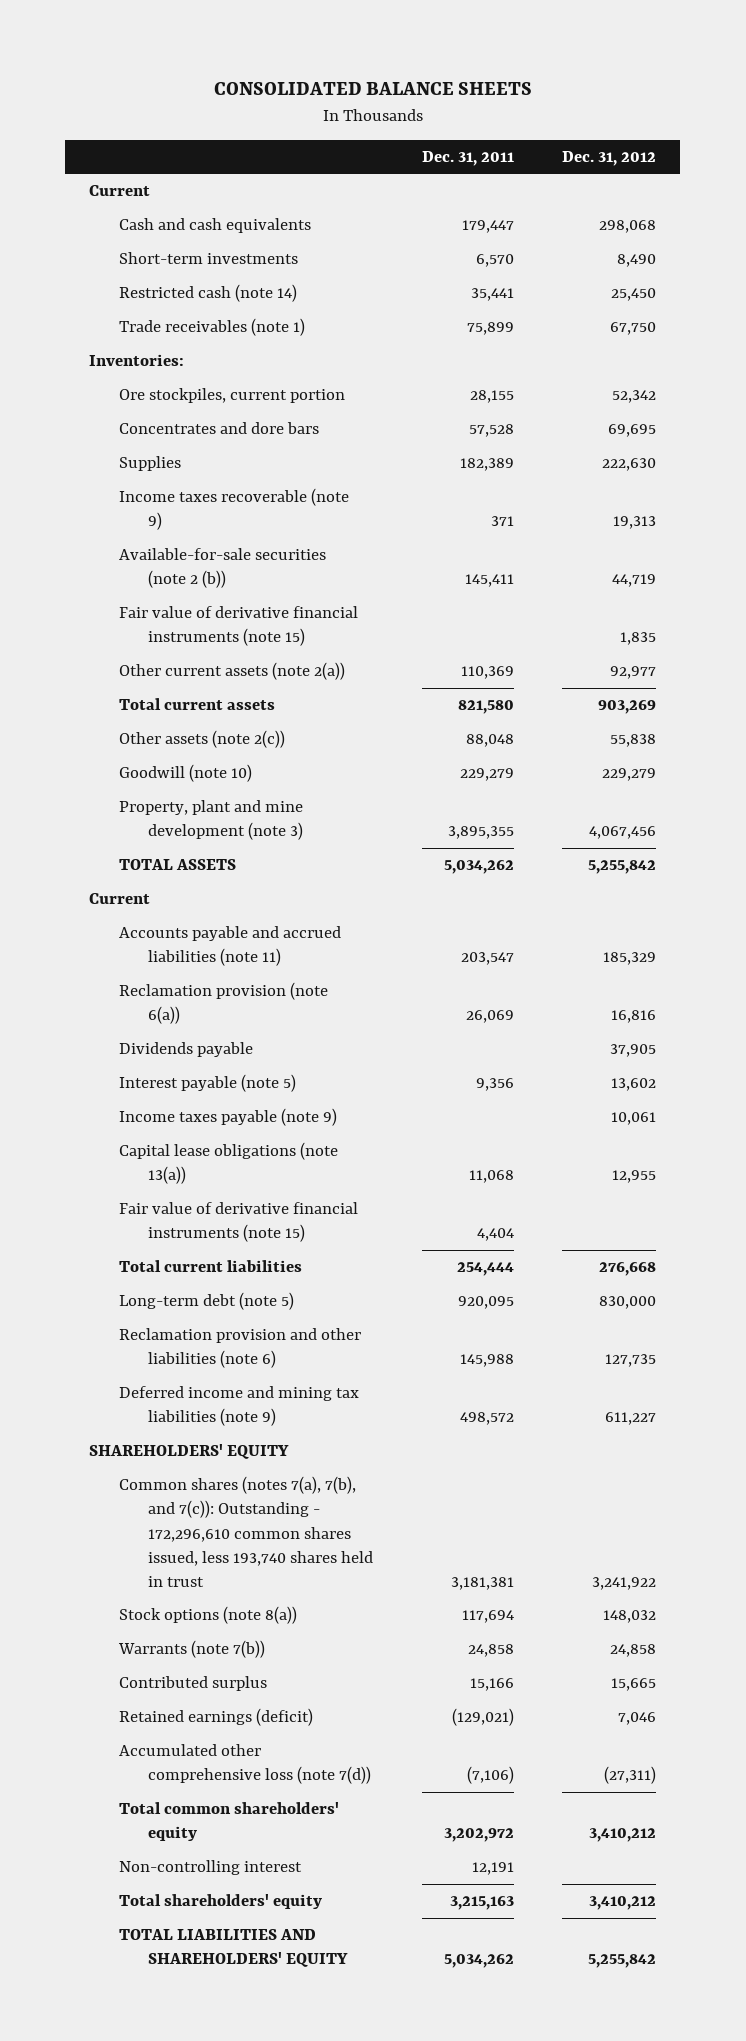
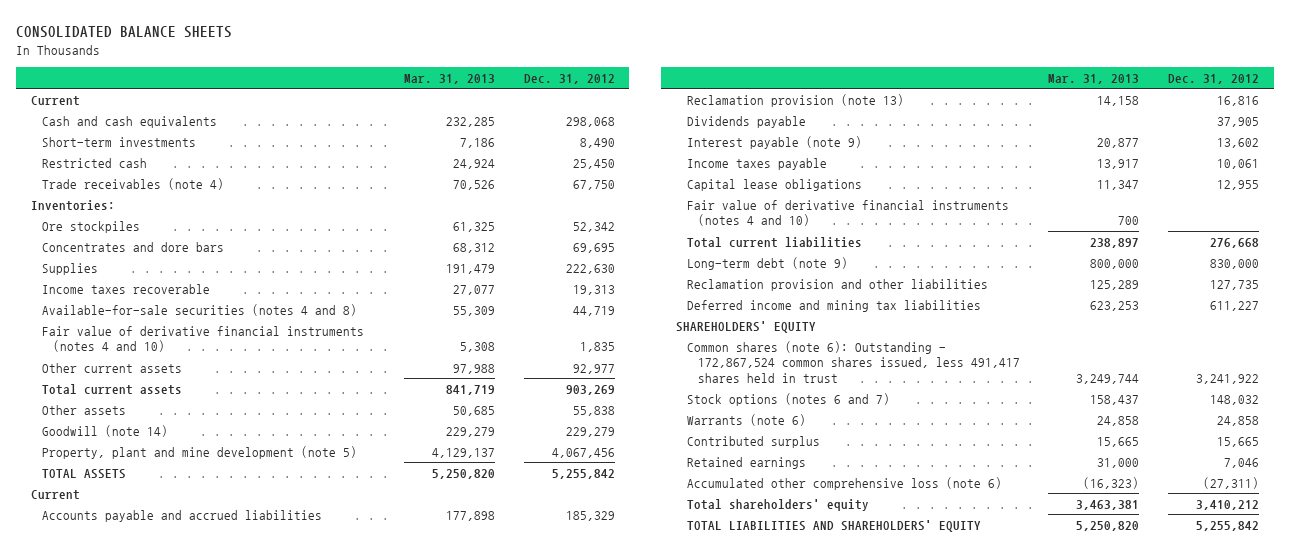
- | Dec. 31, 2011 | Dec. 31, 2012
+ | Mar. 31, 2013 | Dec. 31, 2012
- Restricted cash (note 14) | 35,441 | 25,450
- Trade receivables (note 1) | 75,899 | 67,750
+ Restricted cash | 24,924 | 25,450
+ Trade receivables (note 4) | 70,526 | 67,750
- Ore stockpiles, current portion | 28,155 | 52,342
+ Ore stockpiles | 61,325 | 52,342
- Income taxes recoverable (note 9) | 371 | 19,313
- Available-for-sale securities (note 2 (b)) | 145,411 | 44,719
- Fair value of derivative financial instruments (note 15) | | 1,835
- Other current assets (note 2(a)) | 110,369 | 92,977
+ Income taxes recoverable | 27,077 | 19,313
+ Available-for-sale securities (notes 4 and 8) | 55,309 | 44,719
+ Fair value of derivative financial instruments (notes 4 and 10) | 5,308 | 1,835
+ Other current assets | 97,988 | 92,977
- Other assets (note 2(c)) | 88,048 | 55,838
- Goodwill (note 10) | 229,279 | 229,279
- Property, plant and mine development (note 3) | 3,895,355 | 4,067,456
+ Other assets | 50,685 | 55,838
+ Goodwill (note 14) | 229,279 | 229,279
+ Property, plant and mine development (note 5) | 4,129,137 | 4,067,456
- Accounts payable and accrued liabilities (note 11) | 203,547 | 185,329
- Reclamation provision (note 6(a)) | 26,069 | 16,816
+ Accounts payable and accrued liabilities | 177,898 | 185,329
+ Reclamation provision (note 13) | 14,158 | 16,816
- Interest payable (note 5) | 9,356 | 13,602
- Income taxes payable (note 9) | | 10,061
- Capital lease obligations (note 13(a)) | 11,068 | 12,955
- Fair value of derivative financial instruments (note 15) | 4,404 |
+ Interest payable (note 9) | 20,877 | 13,602
+ Income taxes payable | 13,917 | 10,061
+ Capital lease obligations | 11,347 | 12,955
+ Fair value of derivative financial instruments (notes 4 and 10) | 700 |
- Long-term debt (note 5) | 920,095 | 830,000
- Reclamation provision and other liabilities (note 6) | 145,988 | 127,735
- Deferred income and mining tax liabilities (note 9) | 498,572 | 611,227
+ Long-term debt (note 9) | 800,000 | 830,000
+ Reclamation provision and other liabilities | 125,289 | 127,735
+ Deferred income and mining tax liabilities | 623,253 | 611,227
- Common shares (notes 7(a), 7(b), and 7(c)): Outstanding - 172,296,610 common shares issued, less 193,740 shares held in trust | 3,181,381 | 3,241,922
- Stock options (note 8(a)) | 117,694 | 148,032
- Warrants (note 7(b)) | 24,858 | 24,858
+ Common shares (note 6): Outstanding - 172,867,524 common shares issued, less 491,417 shares held in trust | 3,249,744 | 3,241,922
+ Stock options (notes 6 and 7) | 158,437 | 148,032
+ Warrants (note 6) | 24,858 | 24,858
- Retained earnings (deficit) | (129,021) | 7,046
- Accumulated other comprehensive loss (note 7(d)) | (7,106) | (27,311)
- Total common shareholders' equity | 3,202,972 | 3,410,212
- Non-controlling interest | 12,191 |
+ Retained earnings | 31,000 | 7,046
+ Accumulated other comprehensive loss (note 6) | (16,323) | (27,311)

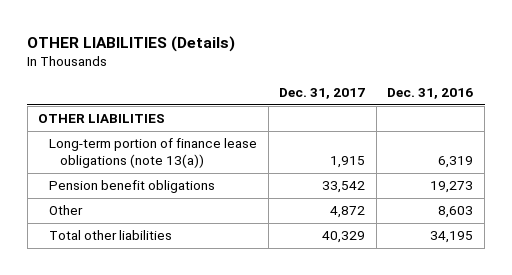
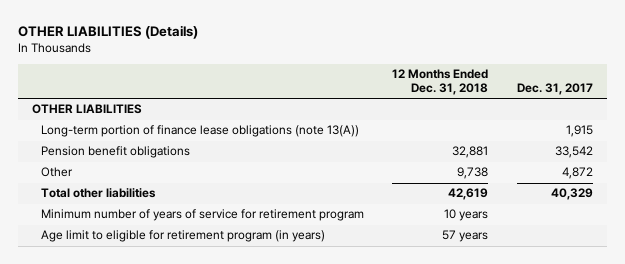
- | Dec. 31, 2017 | Dec. 31, 2016
+ | 12 Months Ended Dec. 31, 2018 | Dec. 31, 2017
- Long-term portion of finance lease obligations (note 13(a)) | 1,915 | 6,319
+ Long-term portion of finance lease obligations (note 13(A)) | | 1,915
+ Minimum number of years of service for retirement program | 10 years |
+ Age limit to eligible for retirement program (in years) | 57 years |

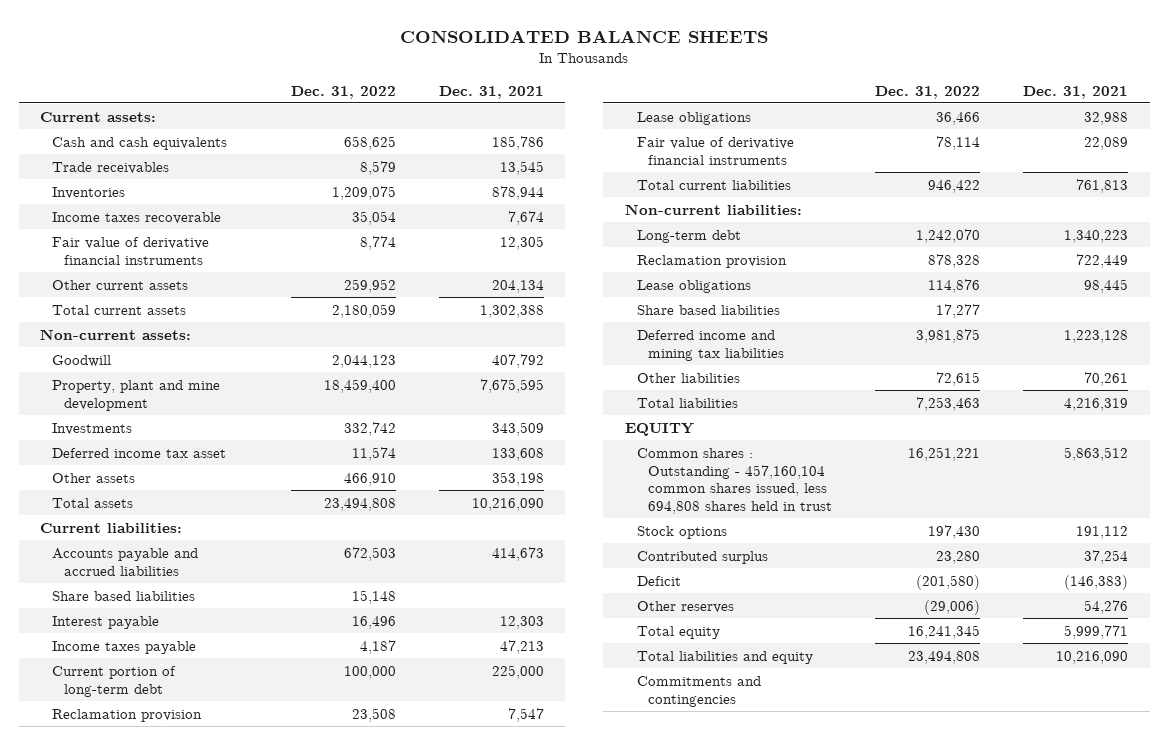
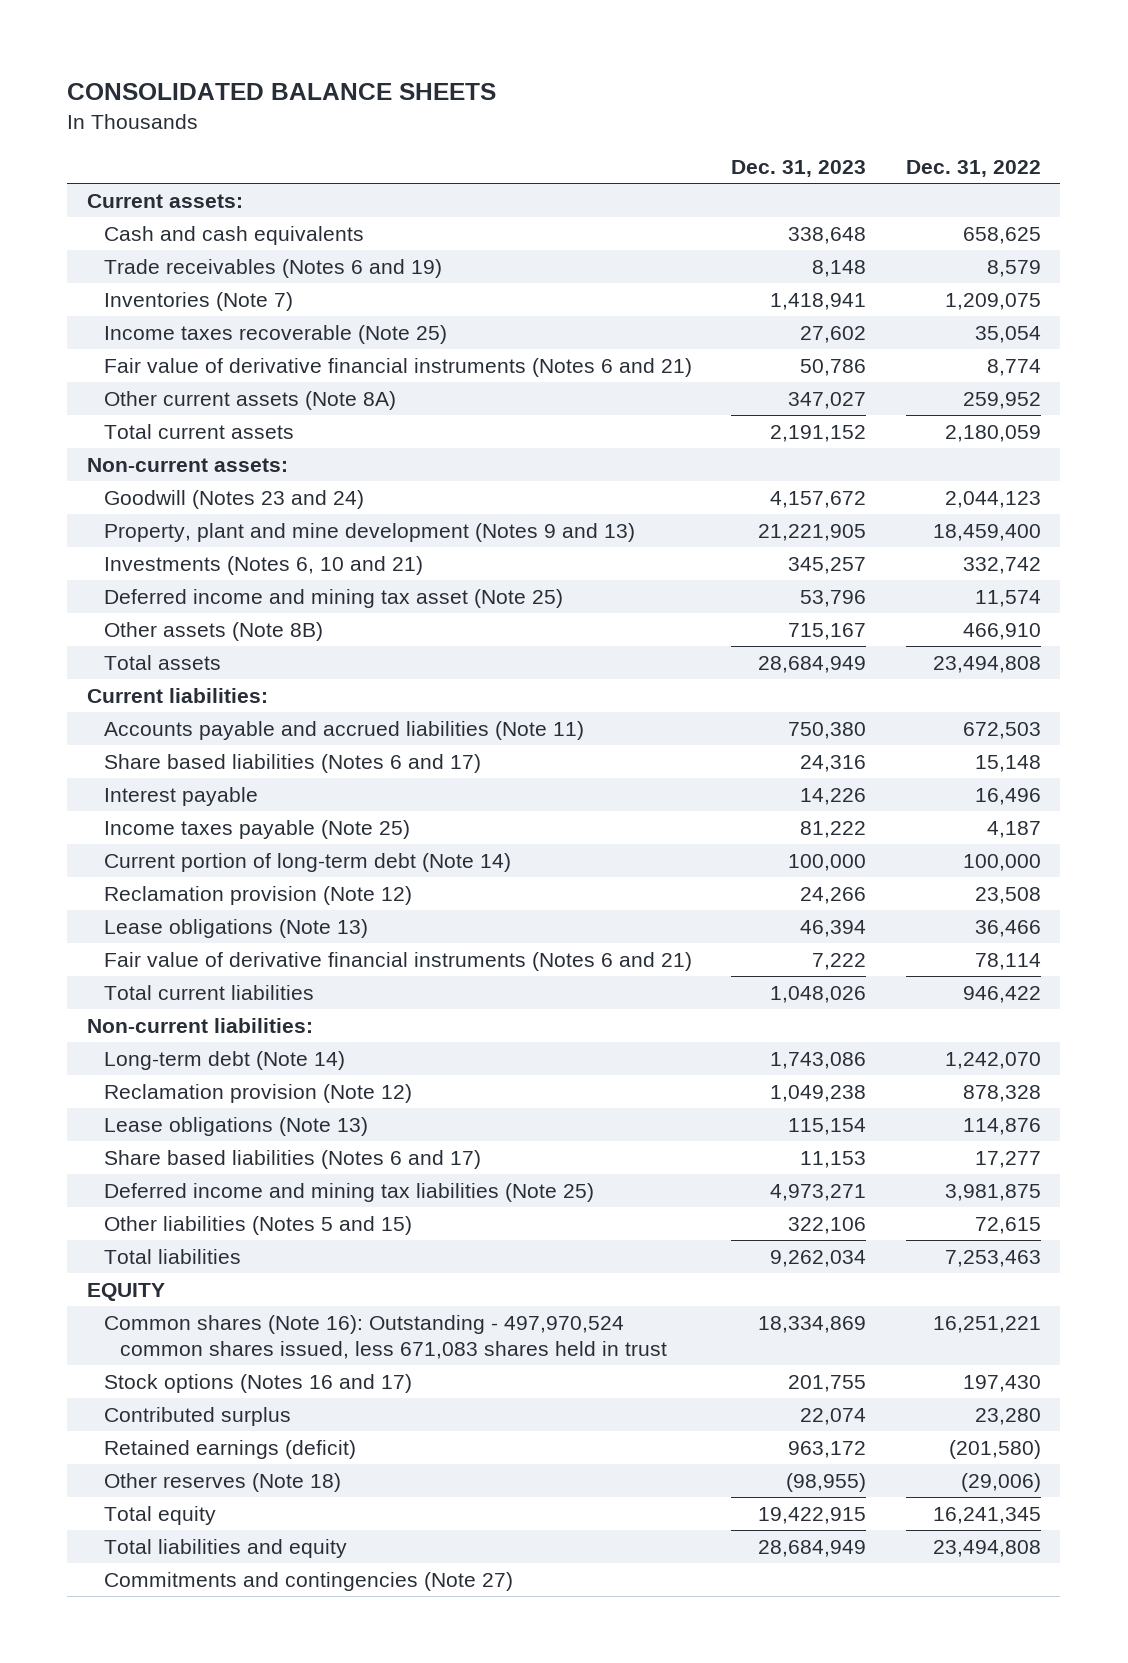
- | Dec. 31, 2022 | Dec. 31, 2021
+ | Dec. 31, 2023 | Dec. 31, 2022
- Trade receivables | 8,579 | 13,545
- Inventories | 1,209,075 | 878,944
- Income taxes recoverable | 35,054 | 7,674
- Fair value of derivative financial instruments | 8,774 | 12,305
- Other current assets | 259,952 | 204,134
+ Trade receivables (Notes 6 and 19) | 8,148 | 8,579
+ Inventories (Note 7) | 1,418,941 | 1,209,075
+ Income taxes recoverable (Note 25) | 27,602 | 35,054
+ Fair value of derivative financial instruments (Notes 6 and 21) | 50,786 | 8,774
+ Other current assets (Note 8A) | 347,027 | 259,952
- Goodwill | 2,044,123 | 407,792
- Property, plant and mine development | 18,459,400 | 7,675,595
- Investments | 332,742 | 343,509
- Deferred income tax asset | 11,574 | 133,608
- Other assets | 466,910 | 353,198
+ Goodwill (Notes 23 and 24) | 4,157,672 | 2,044,123
+ Property, plant and mine development (Notes 9 and 13) | 21,221,905 | 18,459,400
+ Investments (Notes 6, 10 and 21) | 345,257 | 332,742
+ Deferred income and mining tax asset (Note 25) | 53,796 | 11,574
+ Other assets (Note 8B) | 715,167 | 466,910
- Accounts payable and accrued liabilities | 672,503 | 414,673
- Share based liabilities | 15,148 |
+ Accounts payable and accrued liabilities (Note 11) | 750,380 | 672,503
+ Share based liabilities (Notes 6 and 17) | 24,316 | 15,148
- Income taxes payable | 4,187 | 47,213
- Current portion of long-term debt | 100,000 | 225,000
- Reclamation provision | 23,508 | 7,547
- Lease obligations | 36,466 | 32,988
- Fair value of derivative financial instruments | 78,114 | 22,089
+ Income taxes payable (Note 25) | 81,222 | 4,187
+ Current portion of long-term debt (Note 14) | 100,000 | 100,000
+ Reclamation provision (Note 12) | 24,266 | 23,508
+ Lease obligations (Note 13) | 46,394 | 36,466
+ Fair value of derivative financial instruments (Notes 6 and 21) | 7,222 | 78,114
- Long-term debt | 1,242,070 | 1,340,223
- Reclamation provision | 878,328 | 722,449
- Lease obligations | 114,876 | 98,445
- Share based liabilities | 17,277 |
- Deferred income and mining tax liabilities | 3,981,875 | 1,223,128
- Other liabilities | 72,615 | 70,261
+ Long-term debt (Note 14) | 1,743,086 | 1,242,070
+ Reclamation provision (Note 12) | 1,049,238 | 878,328
+ Lease obligations (Note 13) | 115,154 | 114,876
+ Share based liabilities (Notes 6 and 17) | 11,153 | 17,277
+ Deferred income and mining tax liabilities (Note 25) | 4,973,271 | 3,981,875
+ Other liabilities (Notes 5 and 15) | 322,106 | 72,615
- Common shares : Outstanding - 457,160,104 common shares issued, less 694,808 shares held in trust | 16,251,221 | 5,863,512
- Stock options | 197,430 | 191,112
+ Common shares (Note 16): Outstanding - 497,970,524 common shares issued, less 671,083 shares held in trust | 18,334,869 | 16,251,221
+ Stock options (Notes 16 and 17) | 201,755 | 197,430
- Deficit | (201,580) | (146,383)
- Other reserves | (29,006) | 54,276
+ Retained earnings (deficit) | 963,172 | (201,580)
+ Other reserves (Note 18) | (98,955) | (29,006)
- Commitments and contingencies
+ Commitments and contingencies (Note 27)

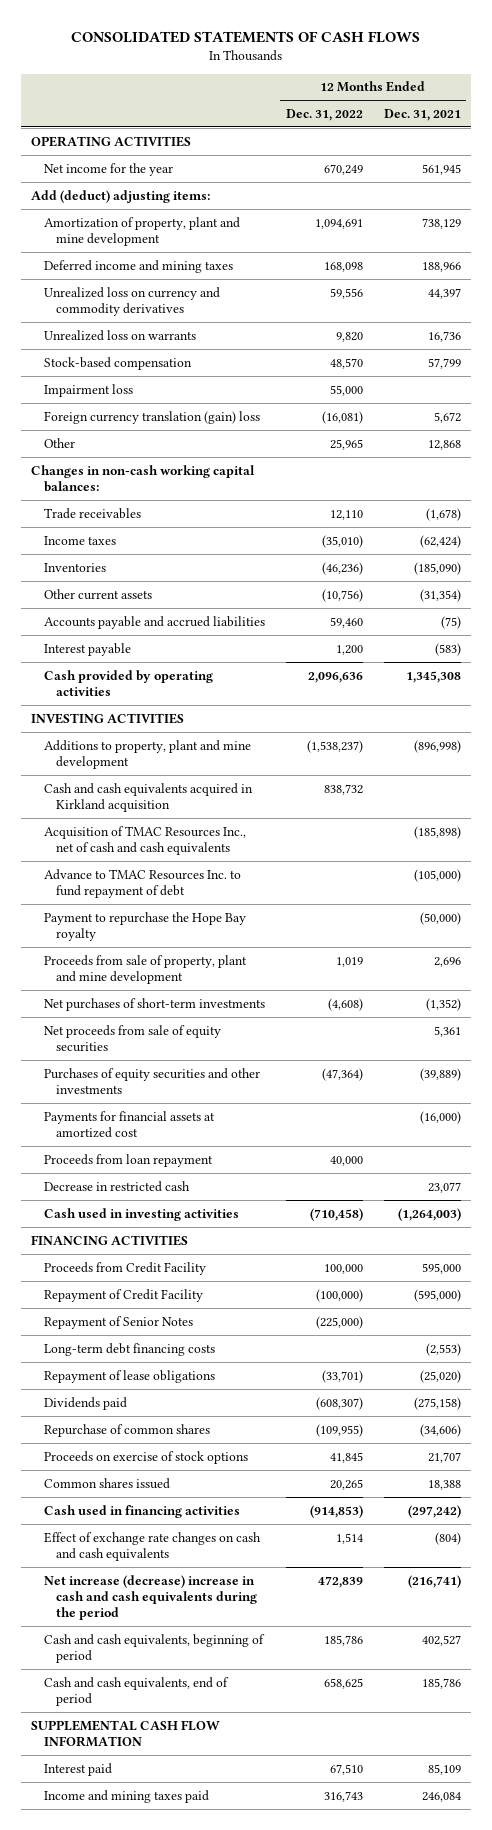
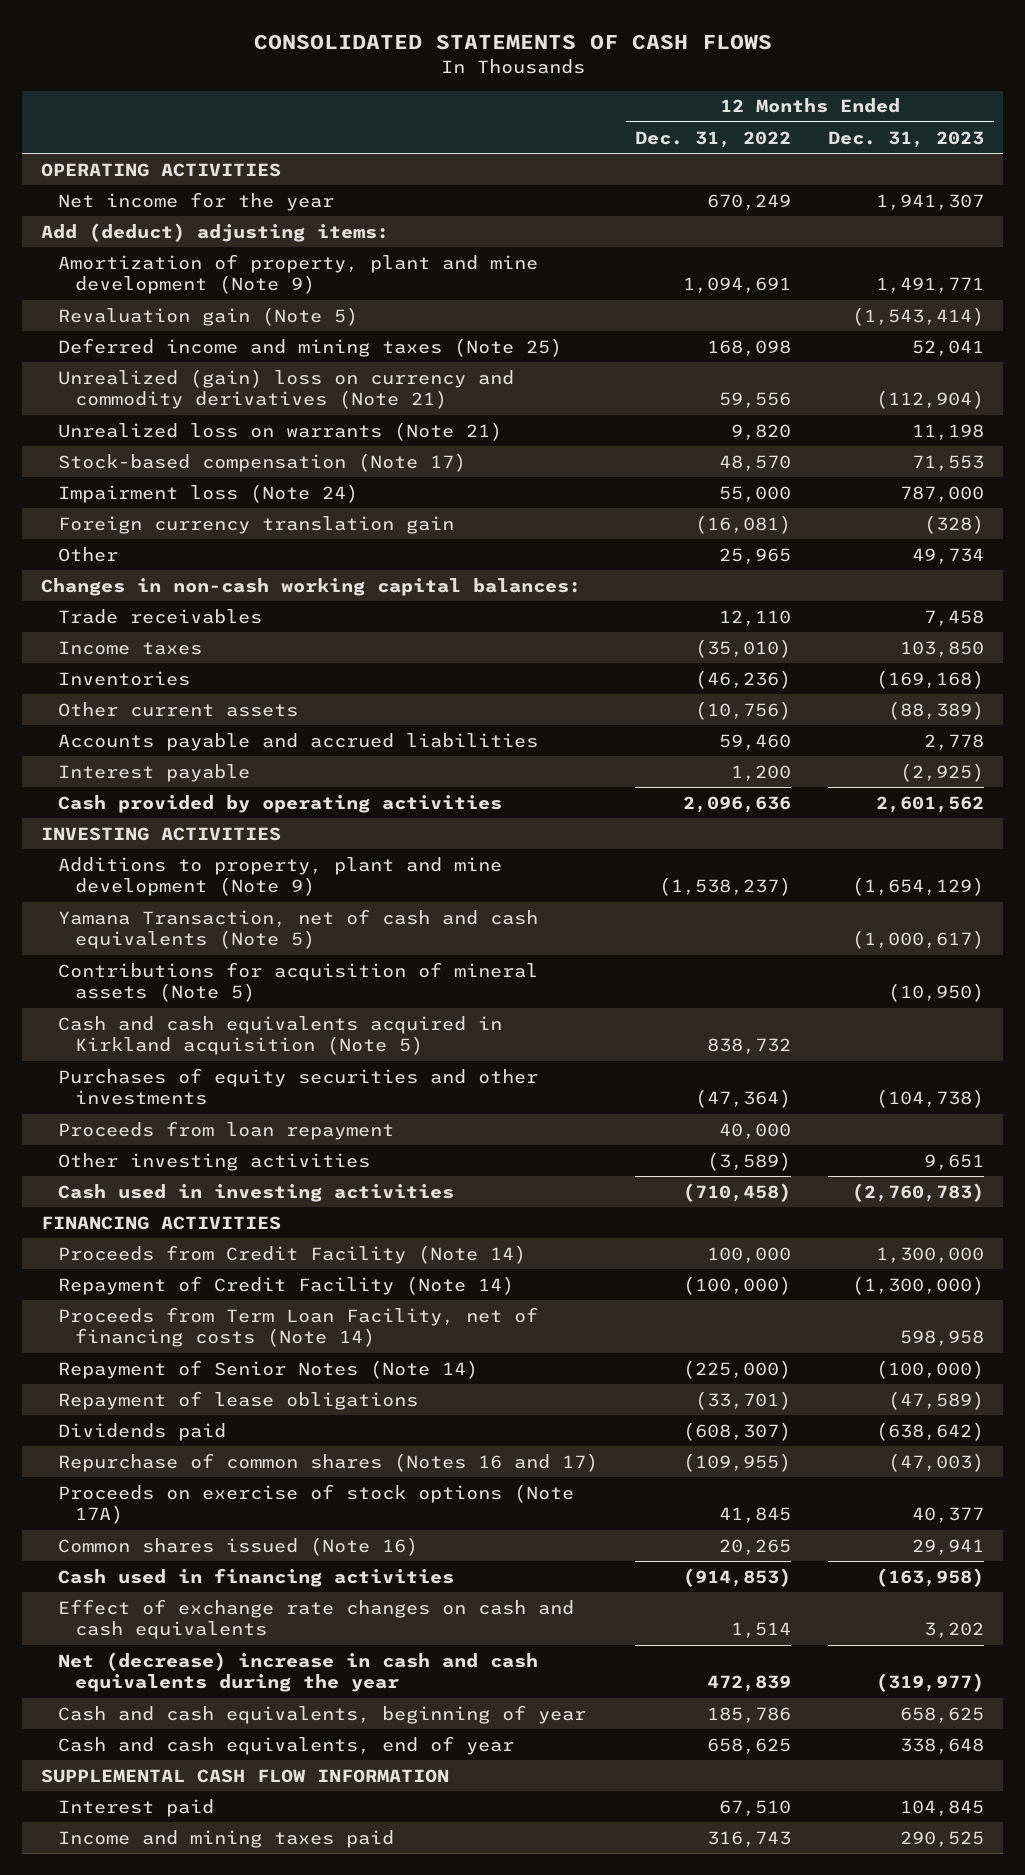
- | 12 Months Ended Dec. 31, 2022 | 12 Months Ended Dec. 31, 2021
+ | 12 Months Ended Dec. 31, 2022 | 12 Months Ended Dec. 31, 2023
- Amortization of property, plant and mine development | 1,094,691 | 738,129
- Deferred income and mining taxes | 168,098 | 188,966
- Unrealized loss on currency and commodity derivatives | 59,556 | 44,397
- Unrealized loss on warrants | 9,820 | 16,736
- Stock-based compensation | 48,570 | 57,799
- Impairment loss | 55,000 |
- Foreign currency translation (gain) loss | (16,081) | 5,672
+ Amortization of property, plant and mine development (Note 9) | 1,094,691 | 1,491,771
+ Revaluation gain (Note 5) | | (1,543,414)
+ Deferred income and mining taxes (Note 25) | 168,098 | 52,041
+ Unrealized (gain) loss on currency and commodity derivatives (Note 21) | 59,556 | (112,904)
+ Unrealized loss on warrants (Note 21) | 9,820 | 11,198
+ Stock-based compensation (Note 17) | 48,570 | 71,553
+ Impairment loss (Note 24) | 55,000 | 787,000
+ Foreign currency translation gain | (16,081) | (328)
- Additions to property, plant and mine development | (1,538,237) | (896,998)
- Cash and cash equivalents acquired in Kirkland acquisition | 838,732 |
- Acquisition of TMAC Resources Inc., net of cash and cash equivalents | | (185,898)
- Advance to TMAC Resources Inc. to fund repayment of debt | | (105,000)
- Payment to repurchase the Hope Bay royalty | | (50,000)
- Proceeds from sale of property, plant and mine development | 1,019 | 2,696
- Net purchases of short-term investments | (4,608) | (1,352)
- Net proceeds from sale of equity securities | | 5,361
+ Additions to property, plant and mine development (Note 9) | (1,538,237) | (1,654,129)
+ Yamana Transaction, net of cash and cash equivalents (Note 5) | | (1,000,617)
+ Contributions for acquisition of mineral assets (Note 5) | | (10,950)
+ Cash and cash equivalents acquired in Kirkland acquisition (Note 5) | 838,732 |
- Payments for financial assets at amortized cost | | (16,000)
- Decrease in restricted cash | | 23,077
+ Other investing activities | (3,589) | 9,651
- Proceeds from Credit Facility | 100,000 | 595,000
- Repayment of Credit Facility | (100,000) | (595,000)
- Repayment of Senior Notes | (225,000) |
- Long-term debt financing costs | | (2,553)
+ Proceeds from Credit Facility (Note 14) | 100,000 | 1,300,000
+ Repayment of Credit Facility (Note 14) | (100,000) | (1,300,000)
+ Proceeds from Term Loan Facility, net of financing costs (Note 14) | | 598,958
+ Repayment of Senior Notes (Note 14) | (225,000) | (100,000)
- Repurchase of common shares | (109,955) | (34,606)
- Proceeds on exercise of stock options | 41,845 | 21,707
- Common shares issued | 20,265 | 18,388
+ Repurchase of common shares (Notes 16 and 17) | (109,955) | (47,003)
+ Proceeds on exercise of stock options (Note 17A) | 41,845 | 40,377
+ Common shares issued (Note 16) | 20,265 | 29,941
- Net increase (decrease) increase in cash and cash equivalents during the period | 472,839 | (216,741)
- Cash and cash equivalents, beginning of period | 185,786 | 402,527
- Cash and cash equivalents, end of period | 658,625 | 185,786
+ Net (decrease) increase in cash and cash equivalents during the year | 472,839 | (319,977)
+ Cash and cash equivalents, beginning of year | 185,786 | 658,625
+ Cash and cash equivalents, end of year | 658,625 | 338,648

